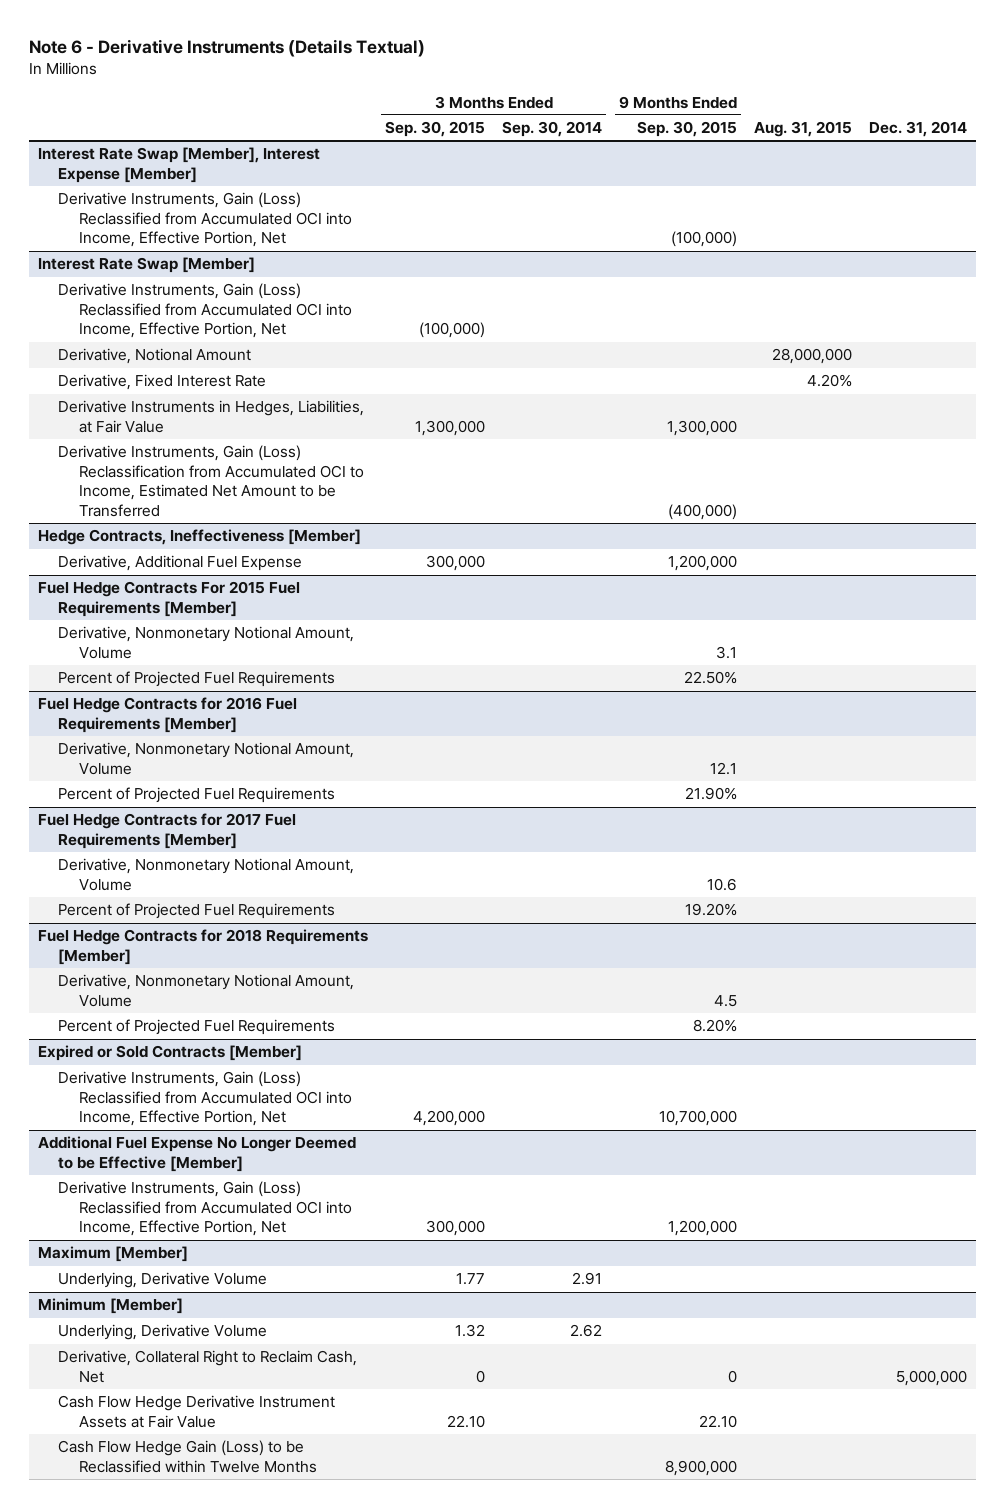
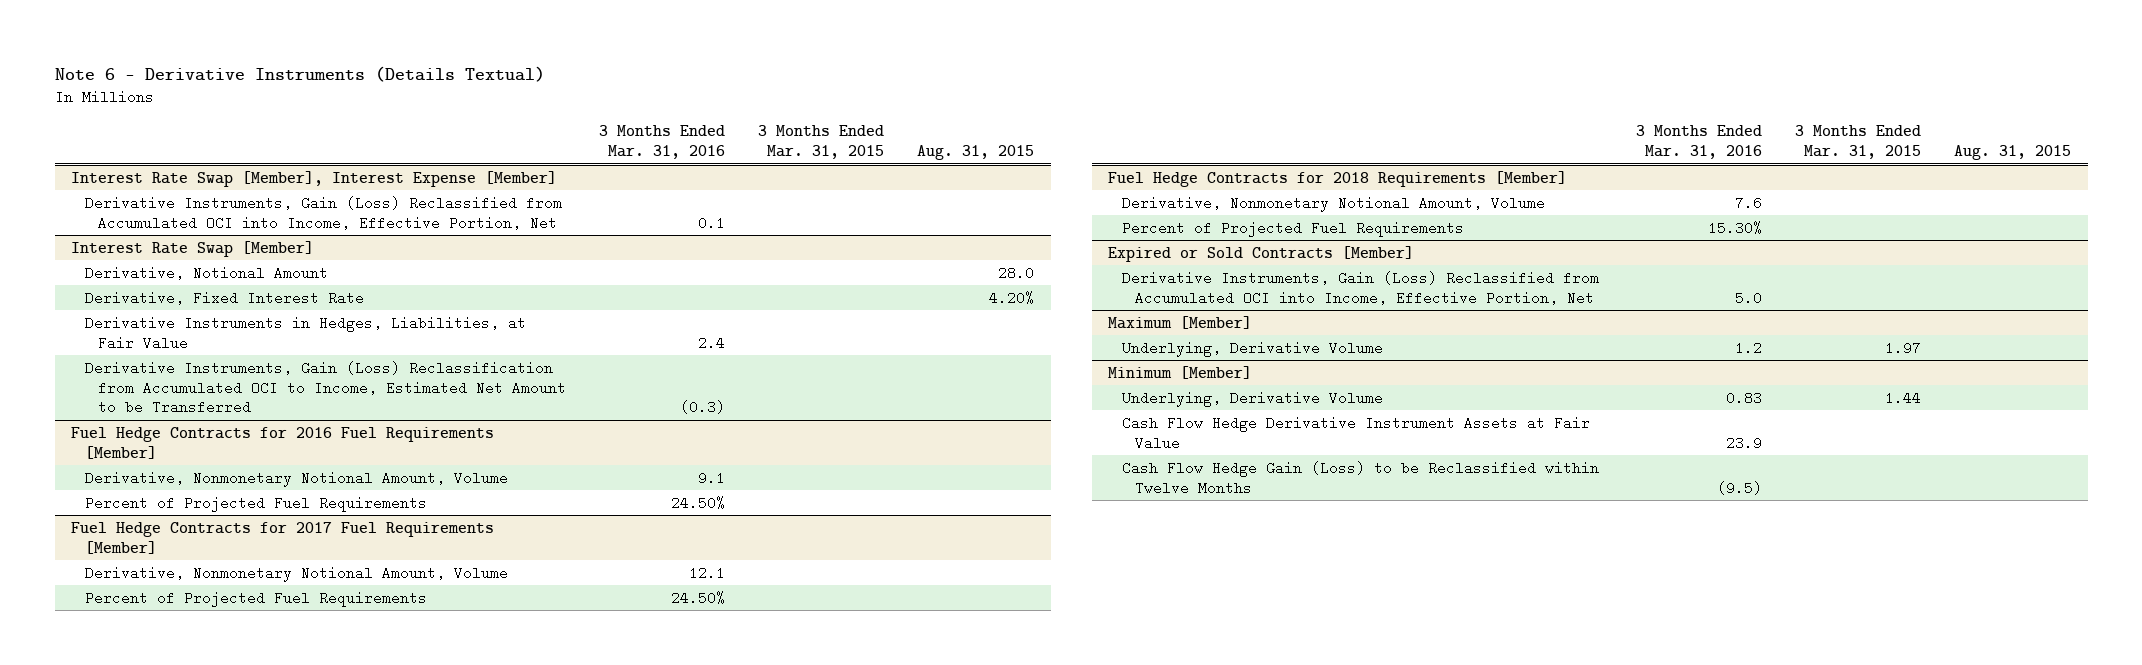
- | 3 Months Ended Sep. 30, 2015 | 3 Months Ended Sep. 30, 2014 | 9 Months Ended Sep. 30, 2015 | Aug. 31, 2015 | Dec. 31, 2014
+ | 3 Months Ended Mar. 31, 2016 | 3 Months Ended Mar. 31, 2015 | Aug. 31, 2015
@ Interest Rate Swap [Member]
- Derivative Instruments, Gain (Loss) Reclassified from Accumulated OCI into Income, Effective Portion, Net | (100,000) | | | |
- Derivative, Notional Amount | | | | 28,000,000 |
+ Derivative, Notional Amount | | | 28.0
- Hedge Contracts, Ineffectiveness [Member]
- Derivative, Additional Fuel Expense | 300,000 | | 1,200,000 | |
- Fuel Hedge Contracts For 2015 Fuel Requirements [Member]
- Derivative, Nonmonetary Notional Amount, Volume | | | 3.1 | |
- Percent of Projected Fuel Requirements | | | 22.50% | |
- Additional Fuel Expense No Longer Deemed to be Effective [Member]
- Derivative Instruments, Gain (Loss) Reclassified from Accumulated OCI into Income, Effective Portion, Net | 300,000 | | 1,200,000 | |
@ Minimum [Member]
- Derivative, Collateral Right to Reclaim Cash, Net | 0 | | 0 | | 5,000,000

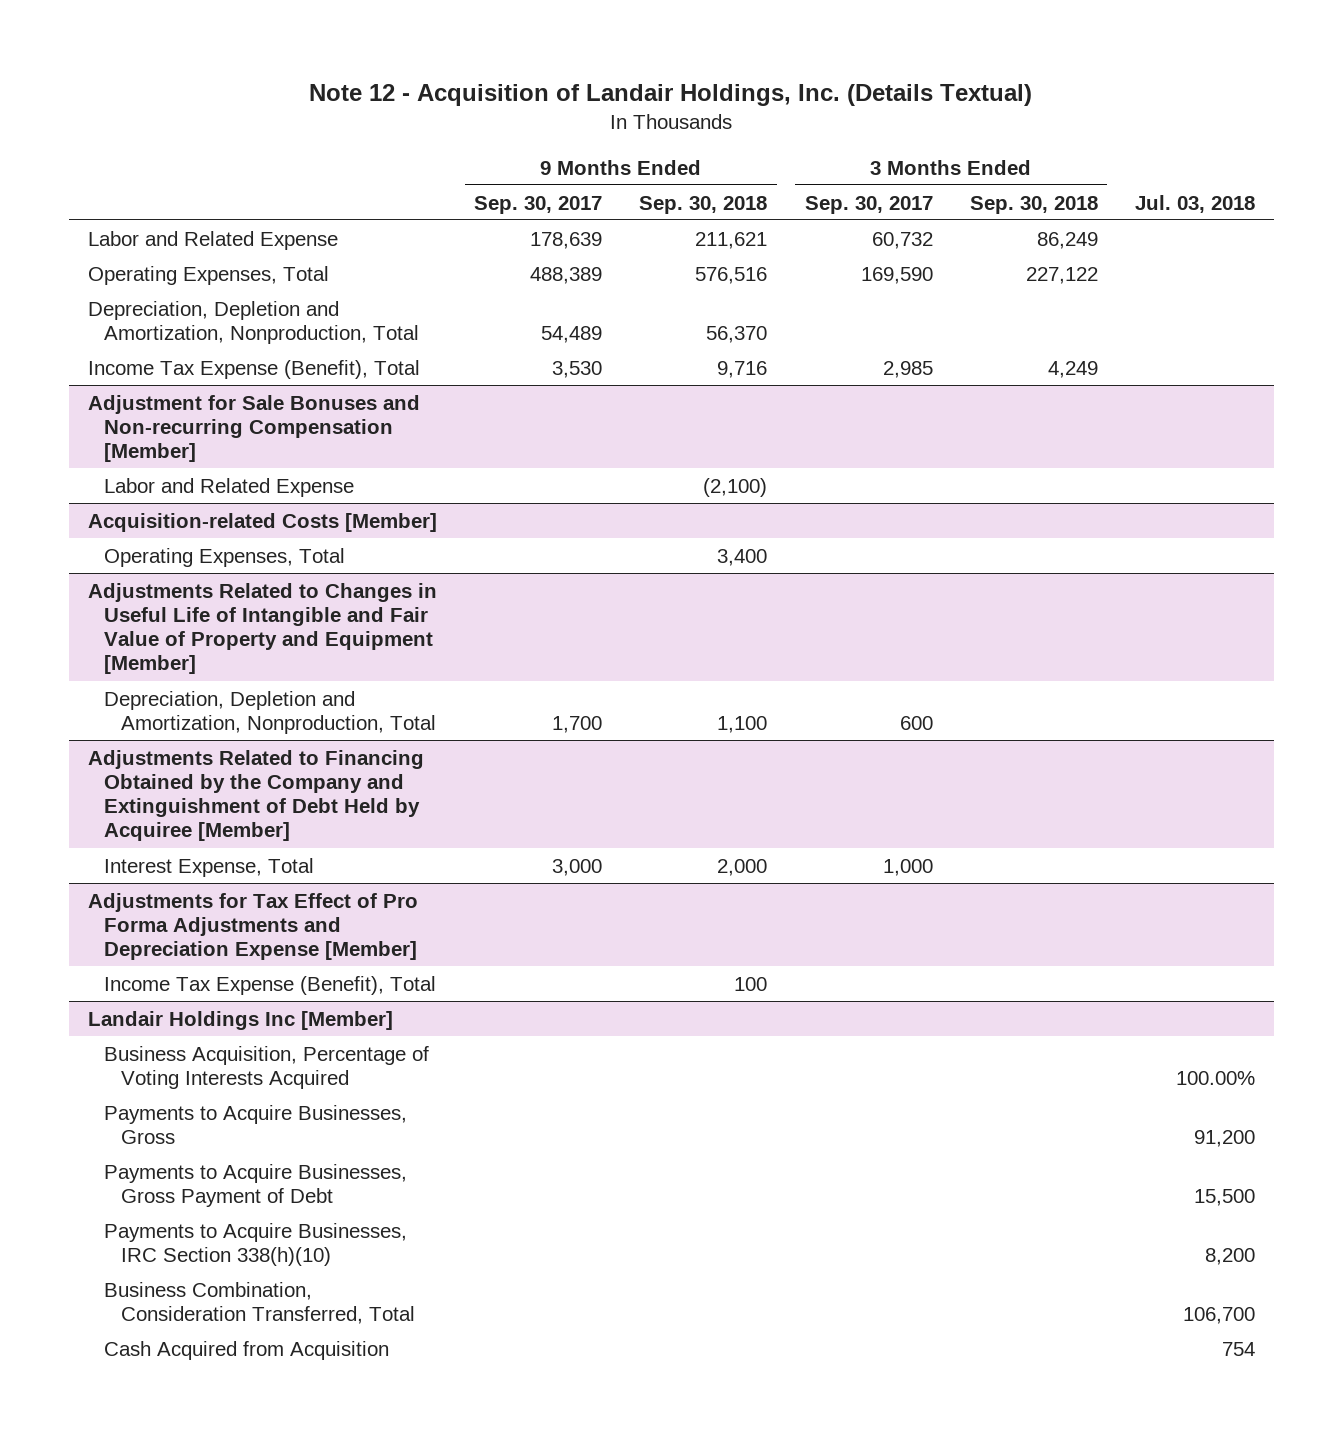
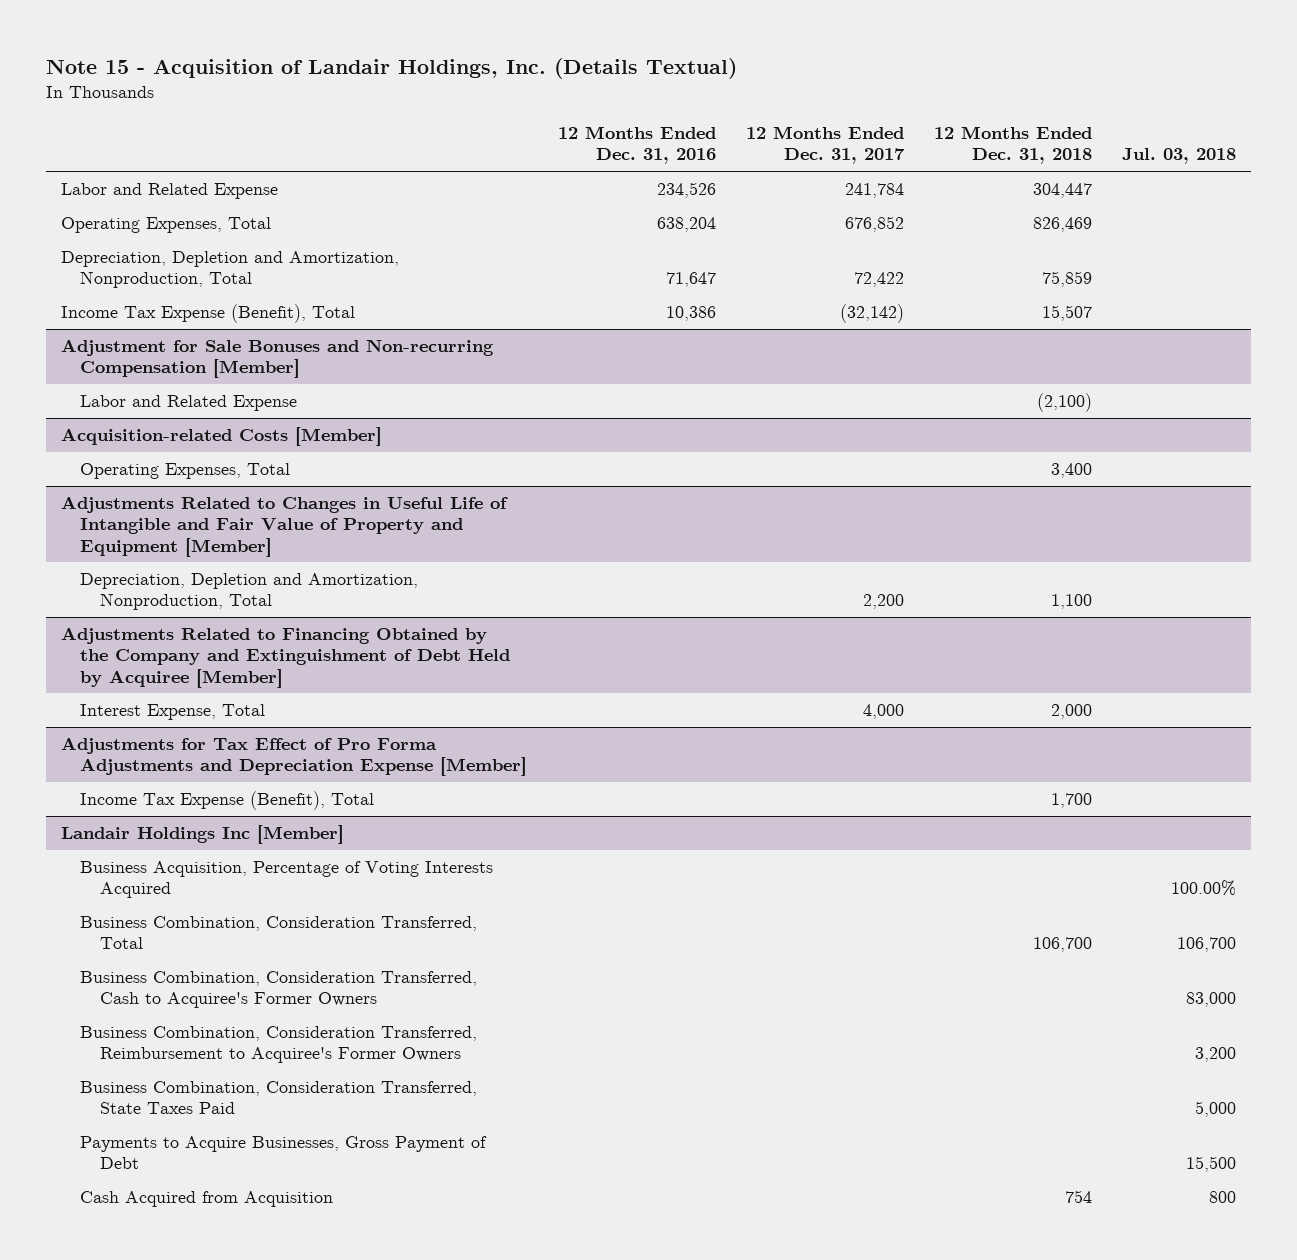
- Note 12 - Acquisition of Landair Holdings, Inc. (Details Textual)
+ Note 15 - Acquisition of Landair Holdings, Inc. (Details Textual)
- | 9 Months Ended Sep. 30, 2017 | 9 Months Ended Sep. 30, 2018 | 3 Months Ended Sep. 30, 2017 | 3 Months Ended Sep. 30, 2018 | Jul. 03, 2018
+ | 12 Months Ended Dec. 31, 2016 | 12 Months Ended Dec. 31, 2017 | 12 Months Ended Dec. 31, 2018 | Jul. 03, 2018
@ Landair Holdings Inc [Member]
- Payments to Acquire Businesses, Gross | | | | | 91,200
- Payments to Acquire Businesses, IRC Section 338(h)(10) | | | | | 8,200
- Cash Acquired from Acquisition | | | | | 754
+ Business Combination, Consideration Transferred, Cash to Acquiree's Former Owners | | | | 83,000
+ Business Combination, Consideration Transferred, Reimbursement to Acquiree's Former Owners | | | | 3,200
+ Business Combination, Consideration Transferred, State Taxes Paid | | | | 5,000
moved down: Payments to Acquire Businesses, Gross Payment of Debt | | | | 15,500
+ Cash Acquired from Acquisition | | | 754 | 800

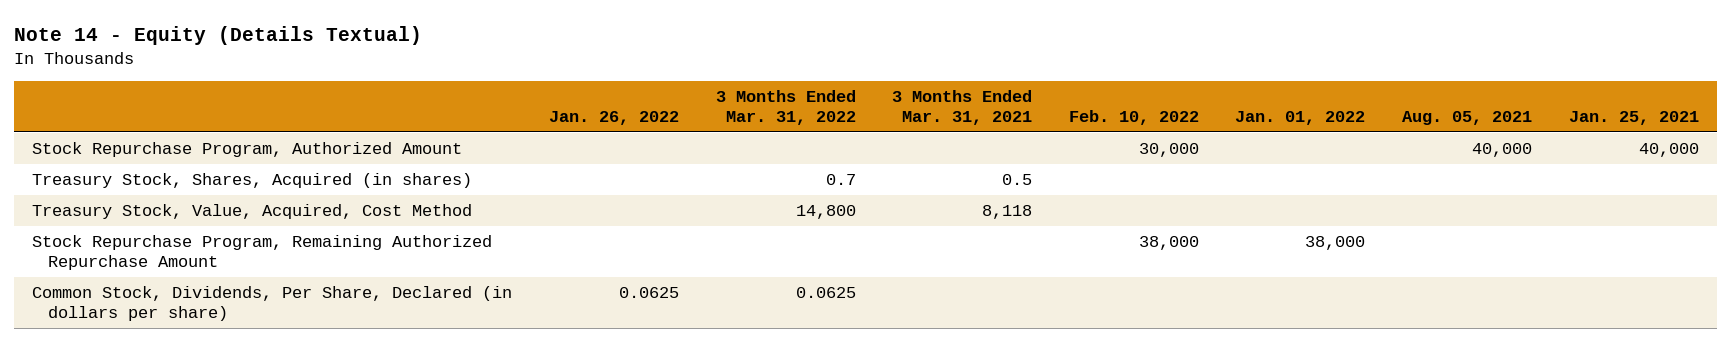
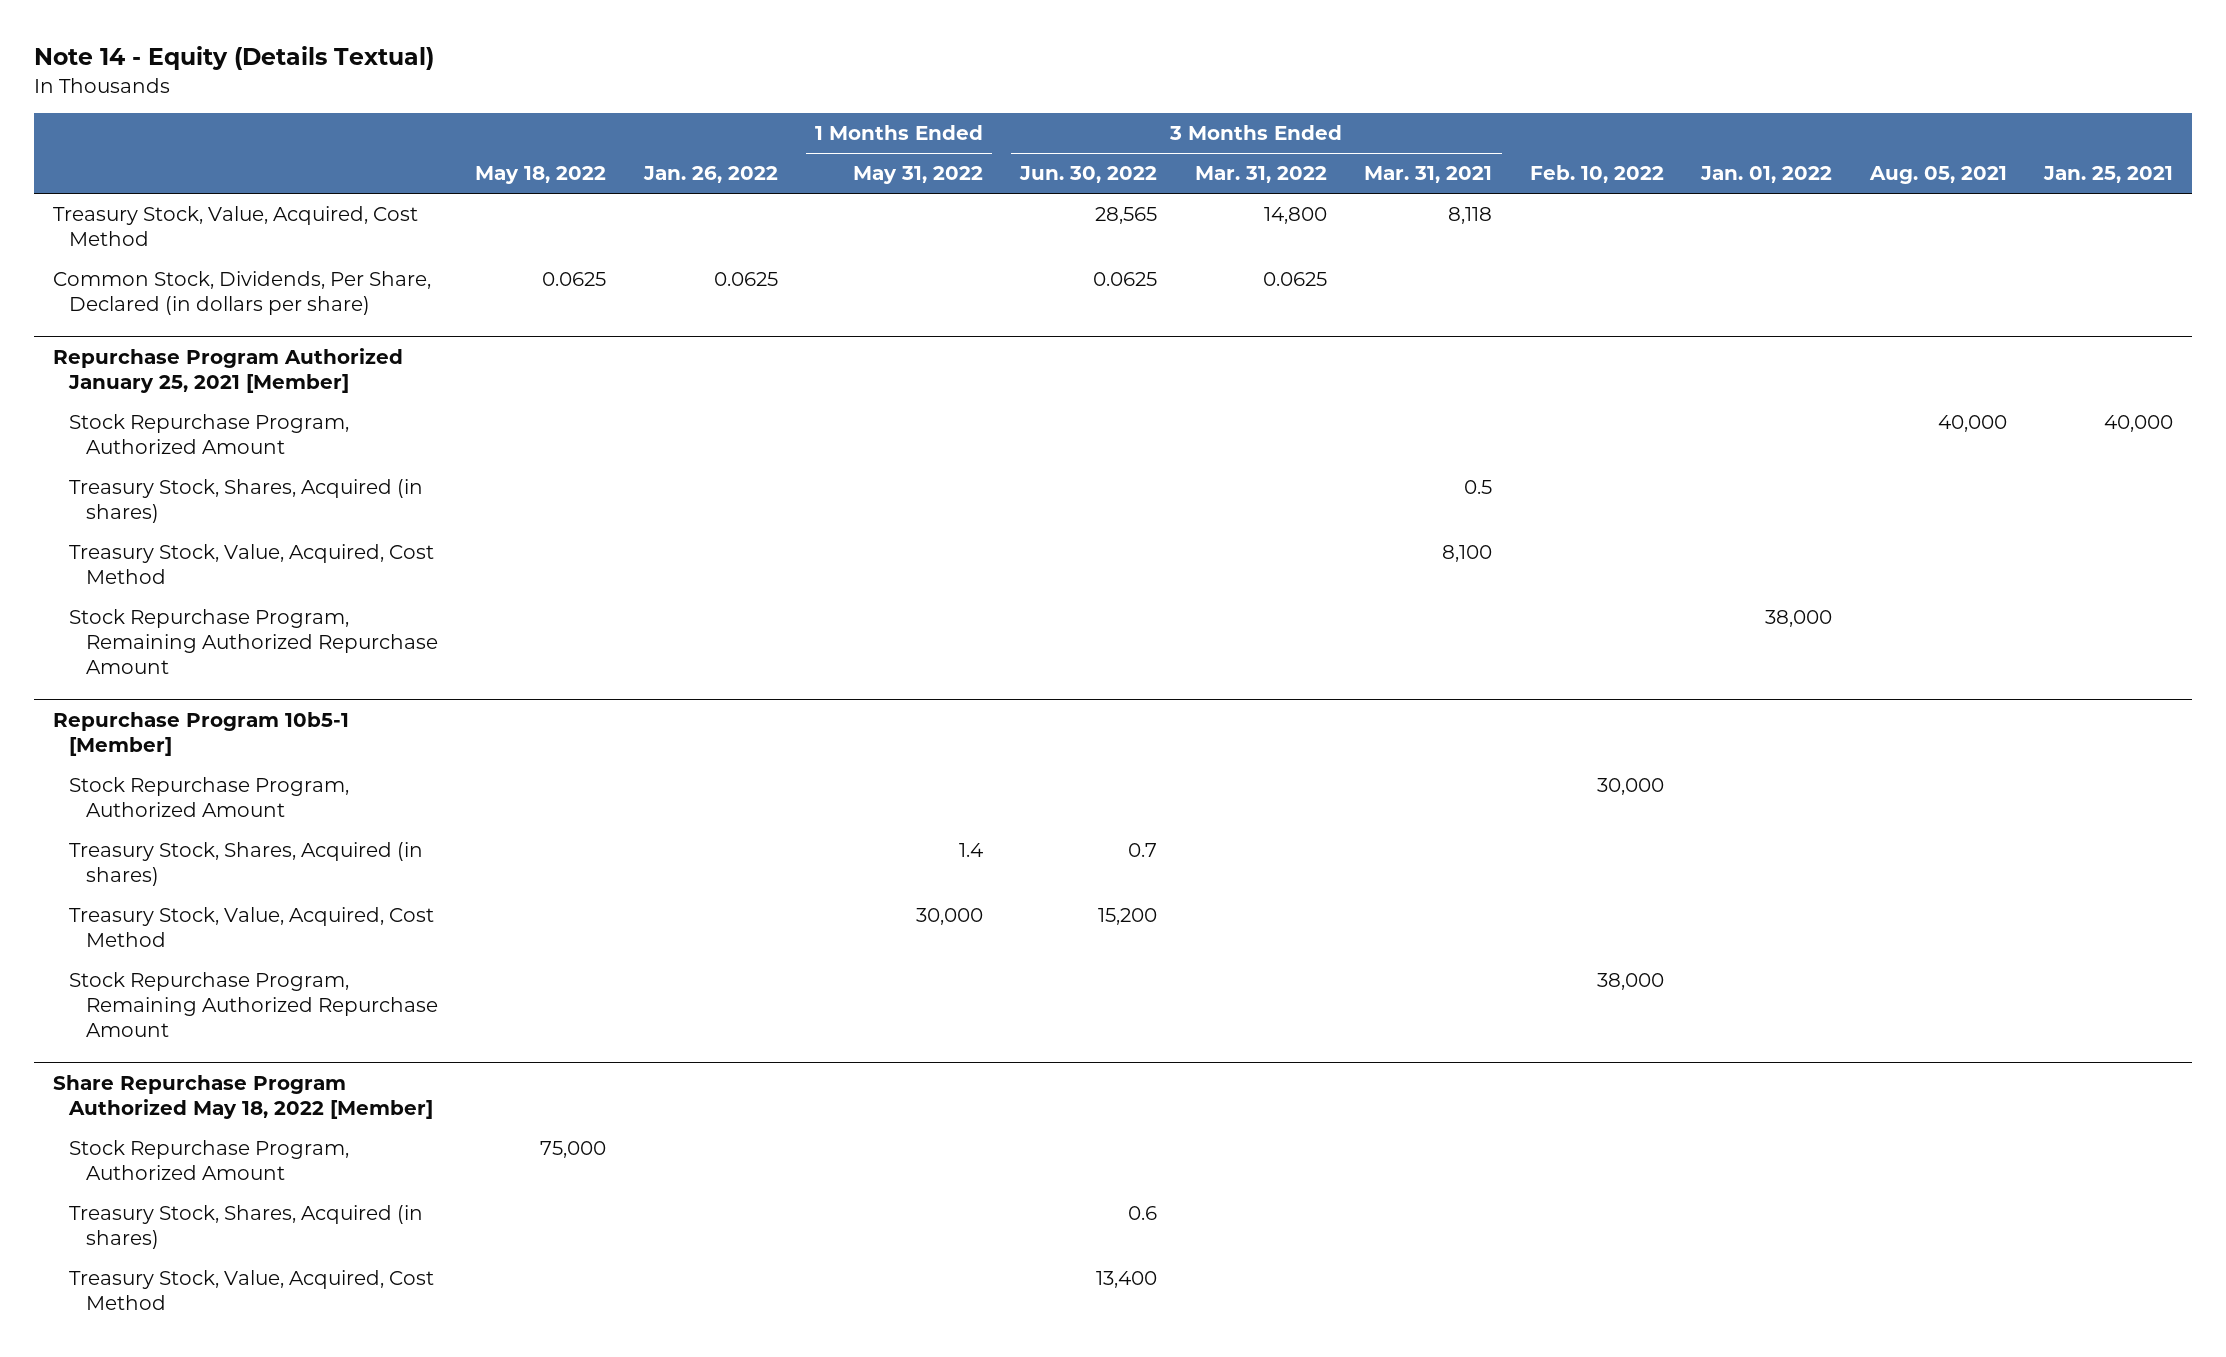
- | Jan. 26, 2022 | 3 Months Ended Mar. 31, 2022 | 3 Months Ended Mar. 31, 2021 | Feb. 10, 2022 | Jan. 01, 2022 | Aug. 05, 2021 | Jan. 25, 2021
+ | May 18, 2022 | Jan. 26, 2022 | 1 Months Ended May 31, 2022 | 3 Months Ended Jun. 30, 2022 | 3 Months Ended Mar. 31, 2022 | 3 Months Ended Mar. 31, 2021 | Feb. 10, 2022 | Jan. 01, 2022 | Aug. 05, 2021 | Jan. 25, 2021
- Stock Repurchase Program, Authorized Amount | | | | 30,000 | | 40,000 | 40,000
- Treasury Stock, Shares, Acquired (in shares) | | 0.7 | 0.5 | | | |
- Stock Repurchase Program, Remaining Authorized Repurchase Amount | | | | 38,000 | 38,000 | |
+ Repurchase Program Authorized January 25, 2021 [Member]
+ Stock Repurchase Program, Authorized Amount | | | | | | | | | 40,000 | 40,000
+ Treasury Stock, Shares, Acquired (in shares) | | | | | | 0.5 | | | |
+ Treasury Stock, Value, Acquired, Cost Method | | | | | | 8,100 | | | |
+ Stock Repurchase Program, Remaining Authorized Repurchase Amount | | | | | | | | 38,000 | |
+ Repurchase Program 10b5-1 [Member]
+ Stock Repurchase Program, Authorized Amount | | | | | | | 30,000 | | |
+ Treasury Stock, Shares, Acquired (in shares) | | | 1.4 | 0.7 | | | | | |
+ Treasury Stock, Value, Acquired, Cost Method | | | 30,000 | 15,200 | | | | | |
+ Stock Repurchase Program, Remaining Authorized Repurchase Amount | | | | | | | 38,000 | | |
+ Share Repurchase Program Authorized May 18, 2022 [Member]
+ Stock Repurchase Program, Authorized Amount | 75,000 | | | | | | | | |
+ Treasury Stock, Shares, Acquired (in shares) | | | | 0.6 | | | | | |
+ Treasury Stock, Value, Acquired, Cost Method | | | | 13,400 | | | | | |

